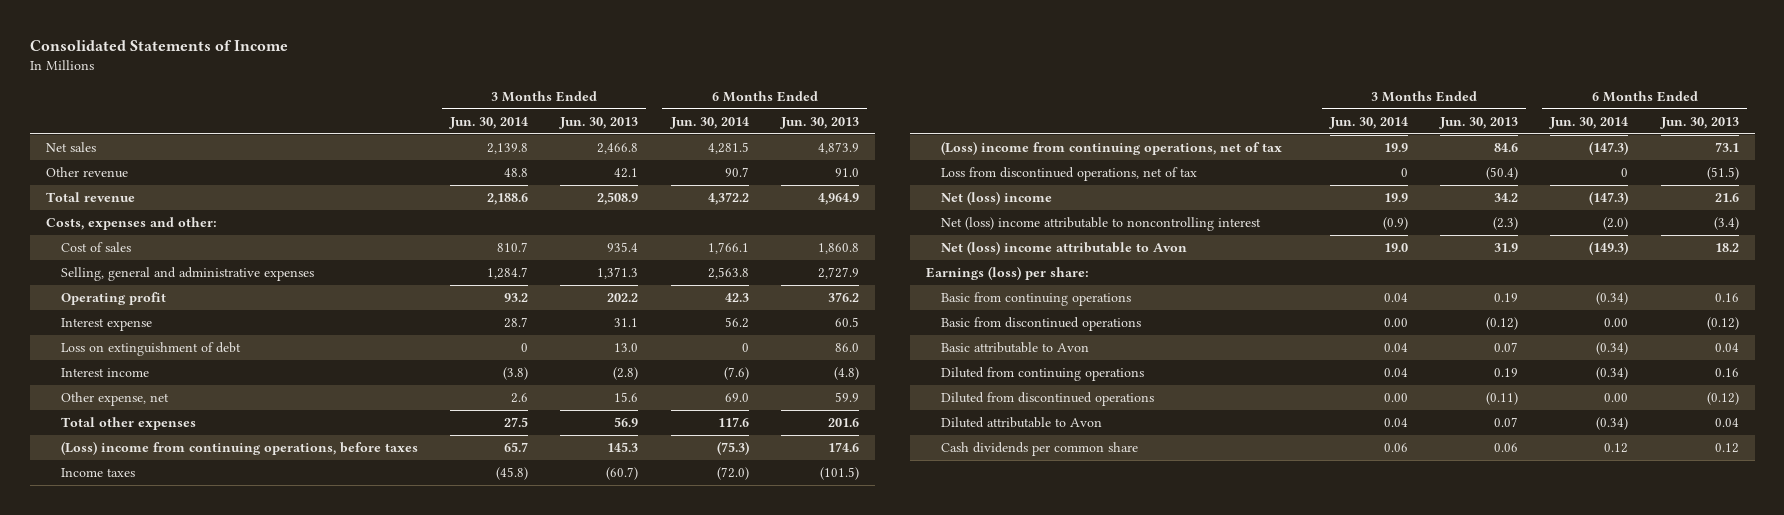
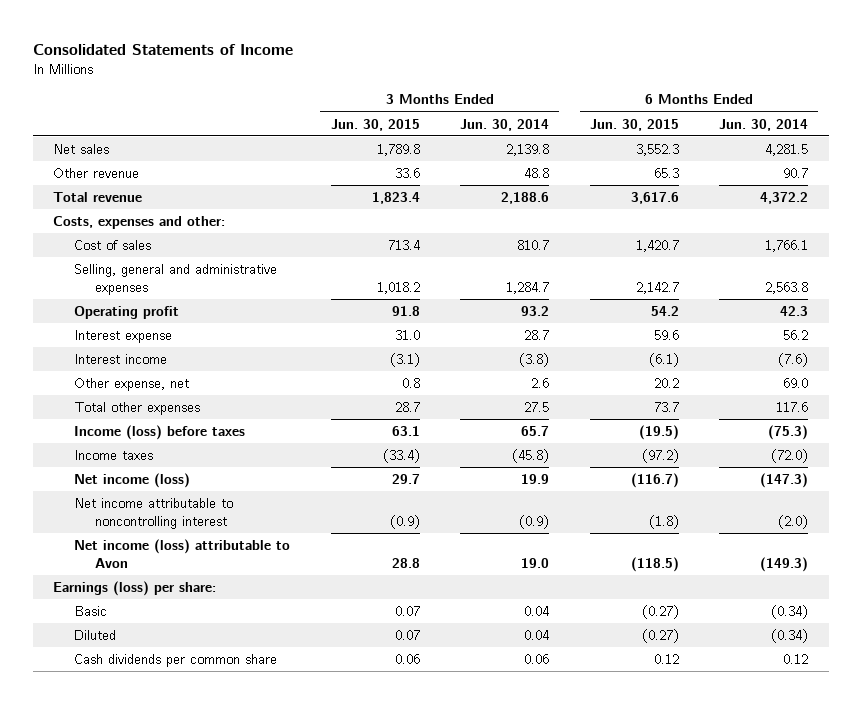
- | 3 Months Ended Jun. 30, 2014 | 3 Months Ended Jun. 30, 2013 | 6 Months Ended Jun. 30, 2014 | 6 Months Ended Jun. 30, 2013
+ | 3 Months Ended Jun. 30, 2015 | 3 Months Ended Jun. 30, 2014 | 6 Months Ended Jun. 30, 2015 | 6 Months Ended Jun. 30, 2014
- Loss on extinguishment of debt | 0 | 13.0 | 0 | 86.0
- (Loss) income from continuing operations, before taxes | 65.7 | 145.3 | (75.3) | 174.6
+ Income (loss) before taxes | 63.1 | 65.7 | (19.5) | (75.3)
- (Loss) income from continuing operations, net of tax | 19.9 | 84.6 | (147.3) | 73.1
- Loss from discontinued operations, net of tax | 0 | (50.4) | 0 | (51.5)
- Net (loss) income | 19.9 | 34.2 | (147.3) | 21.6
- Net (loss) income attributable to noncontrolling interest | (0.9) | (2.3) | (2.0) | (3.4)
- Net (loss) income attributable to Avon | 19.0 | 31.9 | (149.3) | 18.2
+ Net income (loss) | 29.7 | 19.9 | (116.7) | (147.3)
+ Net income attributable to noncontrolling interest | (0.9) | (0.9) | (1.8) | (2.0)
+ Net income (loss) attributable to Avon | 28.8 | 19.0 | (118.5) | (149.3)
- Basic from continuing operations | 0.04 | 0.19 | (0.34) | 0.16
- Basic from discontinued operations | 0.00 | (0.12) | 0.00 | (0.12)
- Basic attributable to Avon | 0.04 | 0.07 | (0.34) | 0.04
- Diluted from continuing operations | 0.04 | 0.19 | (0.34) | 0.16
- Diluted from discontinued operations | 0.00 | (0.11) | 0.00 | (0.12)
- Diluted attributable to Avon | 0.04 | 0.07 | (0.34) | 0.04
+ Basic | 0.07 | 0.04 | (0.27) | (0.34)
+ Diluted | 0.07 | 0.04 | (0.27) | (0.34)

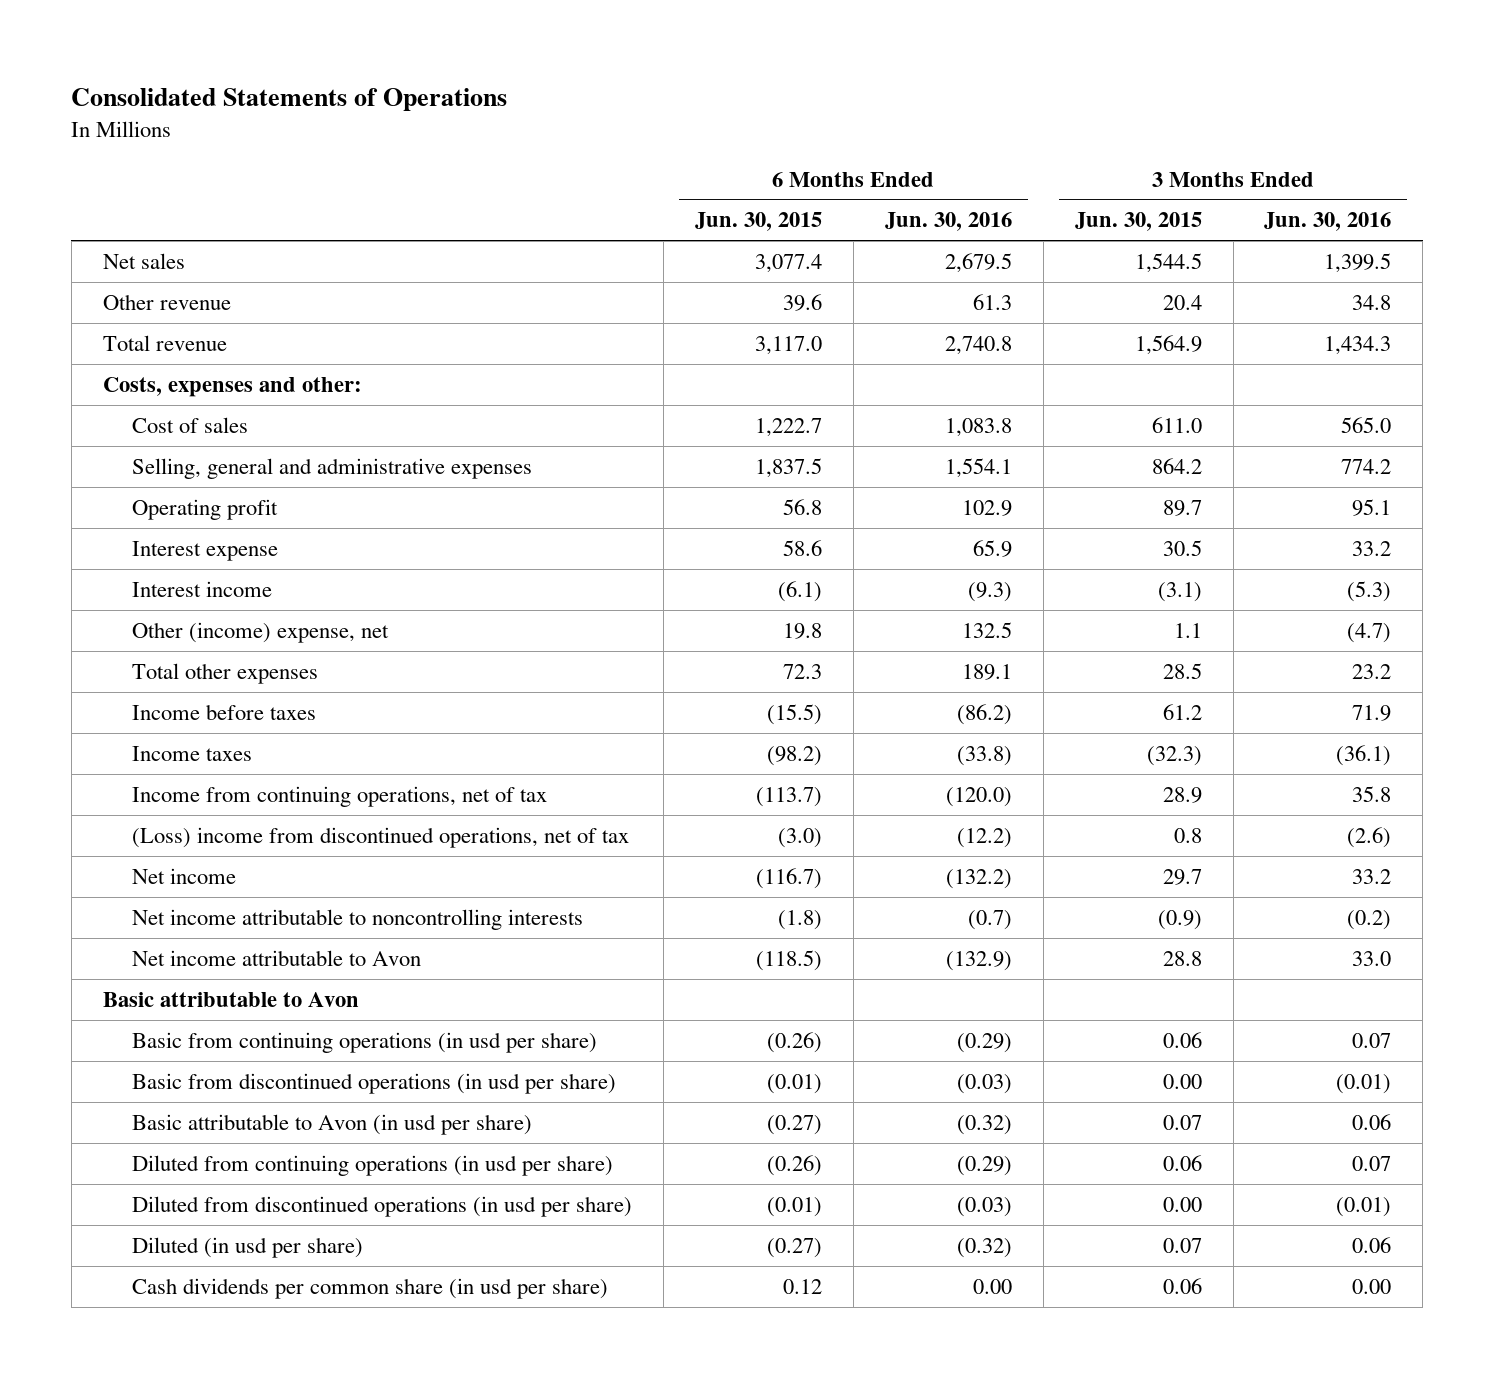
- Consolidated Statements of Income
+ Consolidated Statements of Operations
- | 3 Months Ended Jun. 30, 2015 | 3 Months Ended Jun. 30, 2014 | 6 Months Ended Jun. 30, 2015 | 6 Months Ended Jun. 30, 2014
+ | 6 Months Ended Jun. 30, 2015 | 6 Months Ended Jun. 30, 2016 | 3 Months Ended Jun. 30, 2015 | 3 Months Ended Jun. 30, 2016
- Net sales | 1,789.8 | 2,139.8 | 3,552.3 | 4,281.5
- Other revenue | 33.6 | 48.8 | 65.3 | 90.7
- Total revenue | 1,823.4 | 2,188.6 | 3,617.6 | 4,372.2
+ Net sales | 3,077.4 | 2,679.5 | 1,544.5 | 1,399.5
+ Other revenue | 39.6 | 61.3 | 20.4 | 34.8
+ Total revenue | 3,117.0 | 2,740.8 | 1,564.9 | 1,434.3
- Cost of sales | 713.4 | 810.7 | 1,420.7 | 1,766.1
- Selling, general and administrative expenses | 1,018.2 | 1,284.7 | 2,142.7 | 2,563.8
- Operating profit | 91.8 | 93.2 | 54.2 | 42.3
- Interest expense | 31.0 | 28.7 | 59.6 | 56.2
+ Cost of sales | 1,222.7 | 1,083.8 | 611.0 | 565.0
+ Selling, general and administrative expenses | 1,837.5 | 1,554.1 | 864.2 | 774.2
+ Operating profit | 56.8 | 102.9 | 89.7 | 95.1
+ Interest expense | 58.6 | 65.9 | 30.5 | 33.2
- Other expense, net | 0.8 | 2.6 | 20.2 | 69.0
- Total other expenses | 28.7 | 27.5 | 73.7 | 117.6
- Income (loss) before taxes | 63.1 | 65.7 | (19.5) | (75.3)
- Income taxes | (33.4) | (45.8) | (97.2) | (72.0)
- Net income (loss) | 29.7 | 19.9 | (116.7) | (147.3)
- Net income attributable to noncontrolling interest | (0.9) | (0.9) | (1.8) | (2.0)
- Net income (loss) attributable to Avon | 28.8 | 19.0 | (118.5) | (149.3)
- Earnings (loss) per share:
- Basic | 0.07 | 0.04 | (0.27) | (0.34)
- Diluted | 0.07 | 0.04 | (0.27) | (0.34)
- Cash dividends per common share | 0.06 | 0.06 | 0.12 | 0.12
+ Other (income) expense, net | 19.8 | 132.5 | 1.1 | (4.7)
+ Total other expenses | 72.3 | 189.1 | 28.5 | 23.2
+ Income before taxes | (15.5) | (86.2) | 61.2 | 71.9
+ Income taxes | (98.2) | (33.8) | (32.3) | (36.1)
+ Income from continuing operations, net of tax | (113.7) | (120.0) | 28.9 | 35.8
+ (Loss) income from discontinued operations, net of tax | (3.0) | (12.2) | 0.8 | (2.6)
+ Net income | (116.7) | (132.2) | 29.7 | 33.2
+ Net income attributable to noncontrolling interests | (1.8) | (0.7) | (0.9) | (0.2)
+ Net income attributable to Avon | (118.5) | (132.9) | 28.8 | 33.0
+ Basic attributable to Avon
+ Basic from continuing operations (in usd per share) | (0.26) | (0.29) | 0.06 | 0.07
+ Basic from discontinued operations (in usd per share) | (0.01) | (0.03) | 0.00 | (0.01)
+ Basic attributable to Avon (in usd per share) | (0.27) | (0.32) | 0.07 | 0.06
+ Diluted from continuing operations (in usd per share) | (0.26) | (0.29) | 0.06 | 0.07
+ Diluted from discontinued operations (in usd per share) | (0.01) | (0.03) | 0.00 | (0.01)
+ Diluted (in usd per share) | (0.27) | (0.32) | 0.07 | 0.06
+ Cash dividends per common share (in usd per share) | 0.12 | 0.00 | 0.06 | 0.00

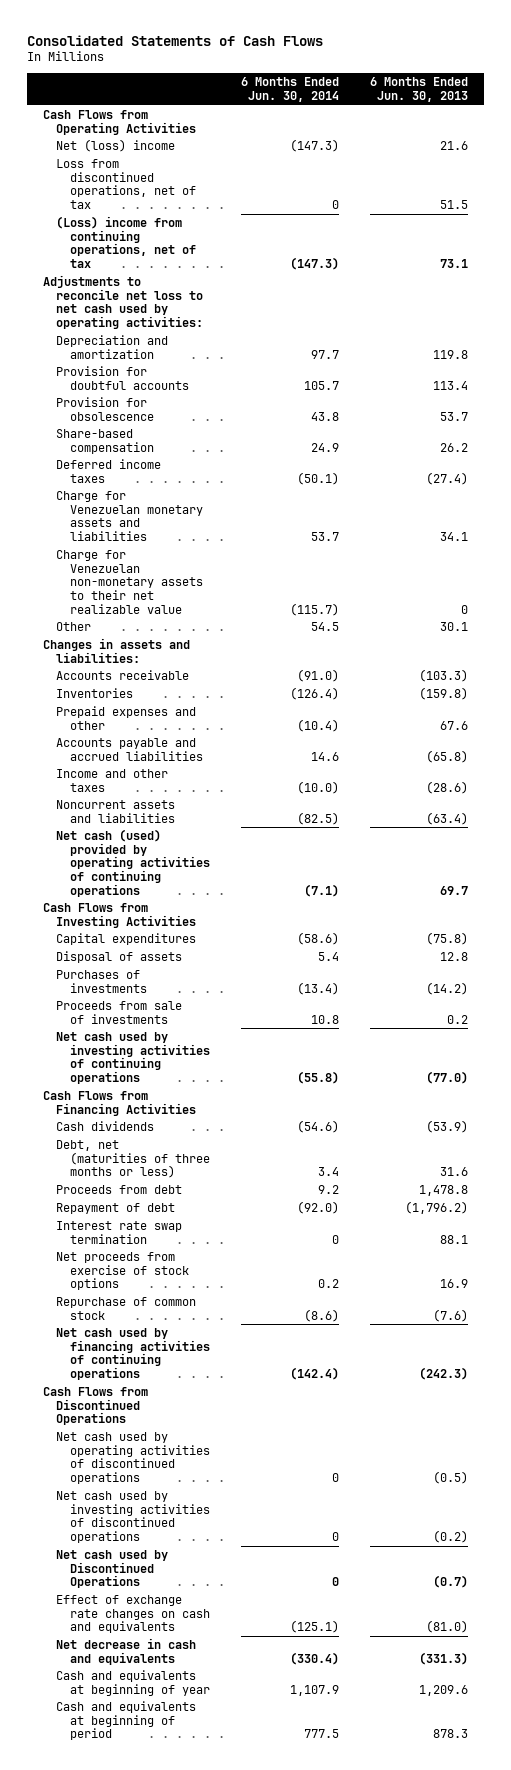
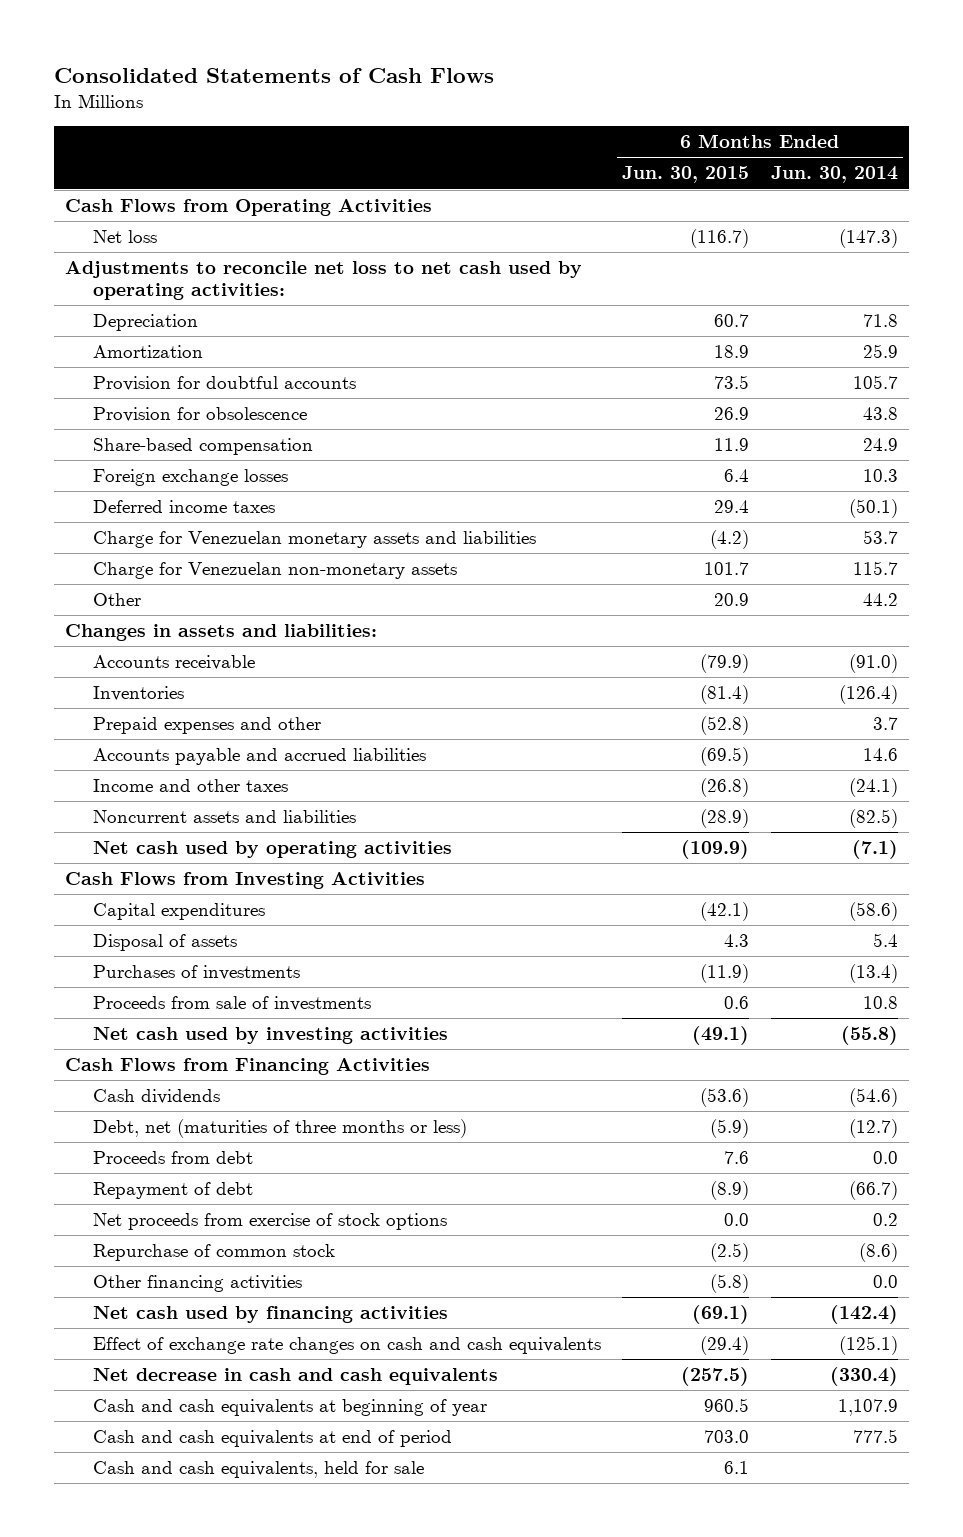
- | 6 Months Ended Jun. 30, 2014 | 6 Months Ended Jun. 30, 2013
+ | 6 Months Ended Jun. 30, 2015 | 6 Months Ended Jun. 30, 2014
- Net (loss) income | (147.3) | 21.6
- Loss from discontinued operations, net of tax | 0 | 51.5
- (Loss) income from continuing operations, net of tax | (147.3) | 73.1
+ Net loss | (116.7) | (147.3)
- Depreciation and amortization | 97.7 | 119.8
+ Depreciation | 60.7 | 71.8
+ Amortization | 18.9 | 25.9
+ Foreign exchange losses | 6.4 | 10.3
- Charge for Venezuelan non-monetary assets to their net realizable value | (115.7) | 0
- Other | 54.5 | 30.1
+ Charge for Venezuelan non-monetary assets | 101.7 | 115.7
+ Other | 20.9 | 44.2
- Prepaid expenses and other | (10.4) | 67.6
+ Prepaid expenses and other | (52.8) | 3.7
- Income and other taxes | (10.0) | (28.6)
+ Income and other taxes | (26.8) | (24.1)
- Net cash (used) provided by operating activities of continuing operations | (7.1) | 69.7
+ Net cash used by operating activities | (109.9) | (7.1)
- Net cash used by investing activities of continuing operations | (55.8) | (77.0)
+ Net cash used by investing activities | (49.1) | (55.8)
- Debt, net (maturities of three months or less) | 3.4 | 31.6
- Proceeds from debt | 9.2 | 1,478.8
- Repayment of debt | (92.0) | (1,796.2)
- Interest rate swap termination | 0 | 88.1
+ Debt, net (maturities of three months or less) | (5.9) | (12.7)
+ Proceeds from debt | 7.6 | 0.0
+ Repayment of debt | (8.9) | (66.7)
- Net cash used by financing activities of continuing operations | (142.4) | (242.3)
- Cash Flows from Discontinued Operations
- Net cash used by operating activities of discontinued operations | 0 | (0.5)
- Net cash used by investing activities of discontinued operations | 0 | (0.2)
- Net cash used by Discontinued Operations | 0 | (0.7)
- Effect of exchange rate changes on cash and equivalents | (125.1) | (81.0)
- Net decrease in cash and equivalents | (330.4) | (331.3)
- Cash and equivalents at beginning of year | 1,107.9 | 1,209.6
- Cash and equivalents at beginning of period | 777.5 | 878.3
+ Other financing activities | (5.8) | 0.0
+ Net cash used by financing activities | (69.1) | (142.4)
+ Effect of exchange rate changes on cash and cash equivalents | (29.4) | (125.1)
+ Net decrease in cash and cash equivalents | (257.5) | (330.4)
+ Cash and cash equivalents at beginning of year | 960.5 | 1,107.9
+ Cash and cash equivalents at end of period | 703.0 | 777.5
+ Cash and cash equivalents, held for sale | 6.1 |

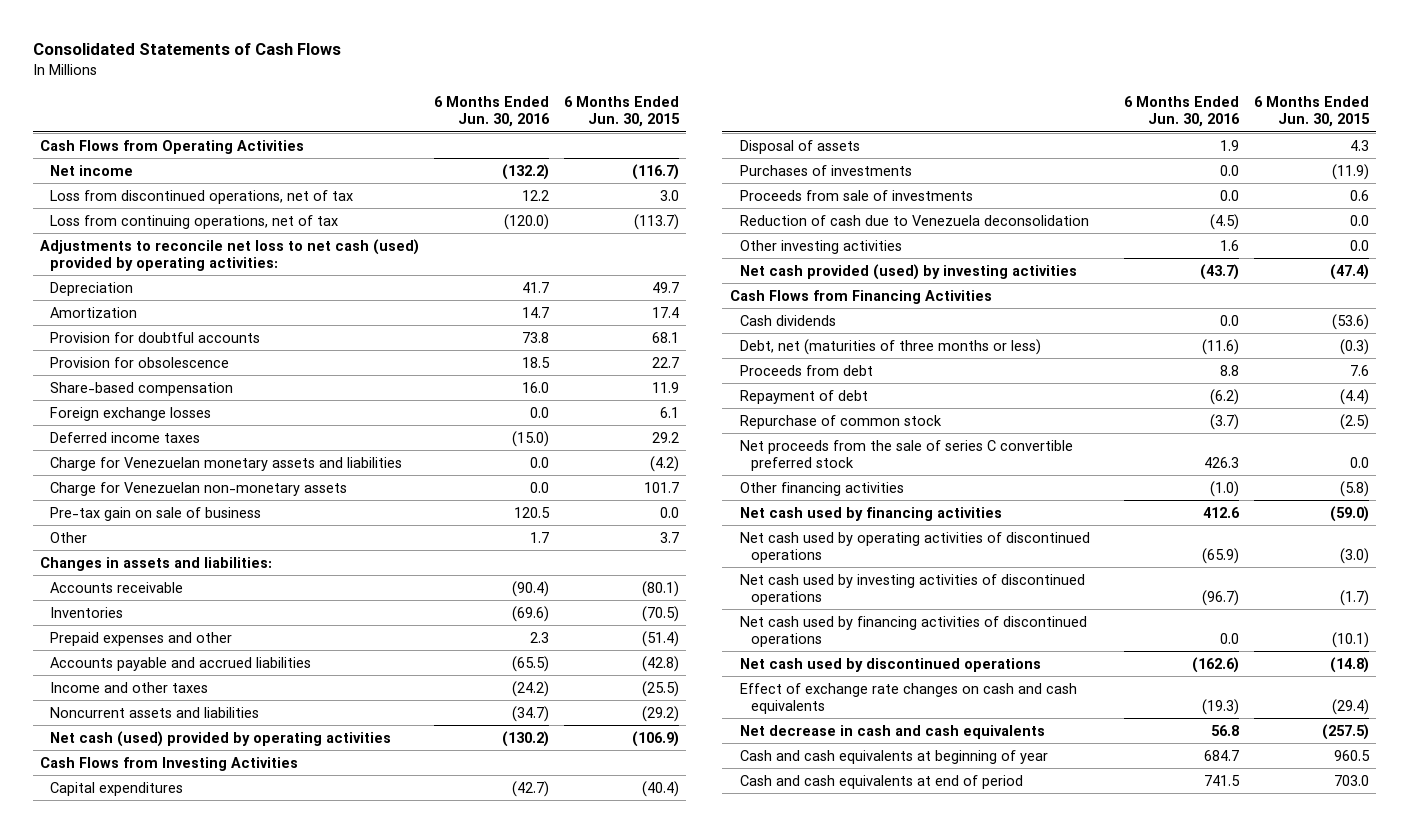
- | 6 Months Ended Jun. 30, 2015 | 6 Months Ended Jun. 30, 2014
+ | 6 Months Ended Jun. 30, 2016 | 6 Months Ended Jun. 30, 2015
- Net loss | (116.7) | (147.3)
- Adjustments to reconcile net loss to net cash used by operating activities:
- Depreciation | 60.7 | 71.8
- Amortization | 18.9 | 25.9
- Provision for doubtful accounts | 73.5 | 105.7
- Provision for obsolescence | 26.9 | 43.8
+ Net income | (132.2) | (116.7)
+ Loss from discontinued operations, net of tax | 12.2 | 3.0
+ Loss from continuing operations, net of tax | (120.0) | (113.7)
+ Adjustments to reconcile net loss to net cash (used) provided by operating activities:
+ Depreciation | 41.7 | 49.7
+ Amortization | 14.7 | 17.4
+ Provision for doubtful accounts | 73.8 | 68.1
+ Provision for obsolescence | 18.5 | 22.7
- Foreign exchange losses | 6.4 | 10.3
- Deferred income taxes | 29.4 | (50.1)
+ Foreign exchange losses | 0.0 | 6.1
+ Deferred income taxes | (15.0) | 29.2
- Other | 20.9 | 44.2
+ Pre-tax gain on sale of business | 120.5 | 0.0
+ Other | 1.7 | 3.7
- Accounts receivable | (79.9) | (91.0)
- Inventories | (81.4) | (126.4)
- Prepaid expenses and other | (52.8) | 3.7
- Accounts payable and accrued liabilities | (69.5) | 14.6
- Income and other taxes | (26.8) | (24.1)
- Noncurrent assets and liabilities | (28.9) | (82.5)
- Net cash used by operating activities | (109.9) | (7.1)
+ Accounts receivable | (90.4) | (80.1)
+ Inventories | (69.6) | (70.5)
+ Prepaid expenses and other | 2.3 | (51.4)
+ Accounts payable and accrued liabilities | (65.5) | (42.8)
+ Income and other taxes | (24.2) | (25.5)
+ Noncurrent assets and liabilities | (34.7) | (29.2)
+ Net cash (used) provided by operating activities | (130.2) | (106.9)
- Capital expenditures | (42.1) | (58.6)
+ Capital expenditures | (42.7) | (40.4)
- Net cash used by investing activities | (49.1) | (55.8)
+ Reduction of cash due to Venezuela deconsolidation | (4.5) | 0.0
+ Other investing activities | 1.6 | 0.0
+ Net cash provided (used) by investing activities | (43.7) | (47.4)
- Debt, net (maturities of three months or less) | (5.9) | (12.7)
+ Debt, net (maturities of three months or less) | (11.6) | (0.3)
- Repayment of debt | (8.9) | (66.7)
- Net proceeds from exercise of stock options | 0.0 | 0.2
+ Repayment of debt | (6.2) | (4.4)
+ Net proceeds from the sale of series C convertible preferred stock | 426.3 | 0.0
- Net cash used by financing activities | (69.1) | (142.4)
+ Net cash used by financing activities | 412.6 | (59.0)
+ Net cash used by operating activities of discontinued operations | (65.9) | (3.0)
+ Net cash used by investing activities of discontinued operations | (96.7) | (1.7)
+ Net cash used by financing activities of discontinued operations | 0.0 | (10.1)
+ Net cash used by discontinued operations | (162.6) | (14.8)
- Cash and cash equivalents, held for sale | 6.1 |

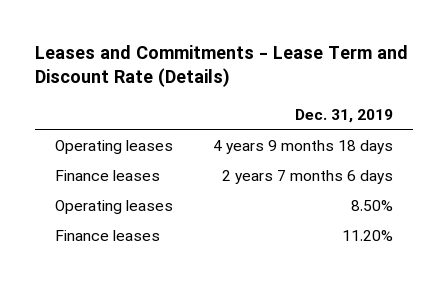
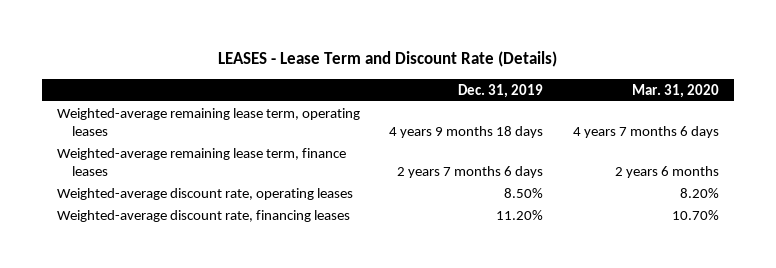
- Leases and Commitments - Lease Term and Discount Rate (Details)
+ LEASES - Lease Term and Discount Rate (Details)
- | Dec. 31, 2019
+ | Dec. 31, 2019 | Mar. 31, 2020
- Operating leases | 4 years 9 months 18 days
- Finance leases | 2 years 7 months 6 days
- Operating leases | 8.50%
- Finance leases | 11.20%
+ Weighted-average remaining lease term, operating leases | 4 years 9 months 18 days | 4 years 7 months 6 days
+ Weighted-average remaining lease term, finance leases | 2 years 7 months 6 days | 2 years 6 months
+ Weighted-average discount rate, operating leases | 8.50% | 8.20%
+ Weighted-average discount rate, financing leases | 11.20% | 10.70%

